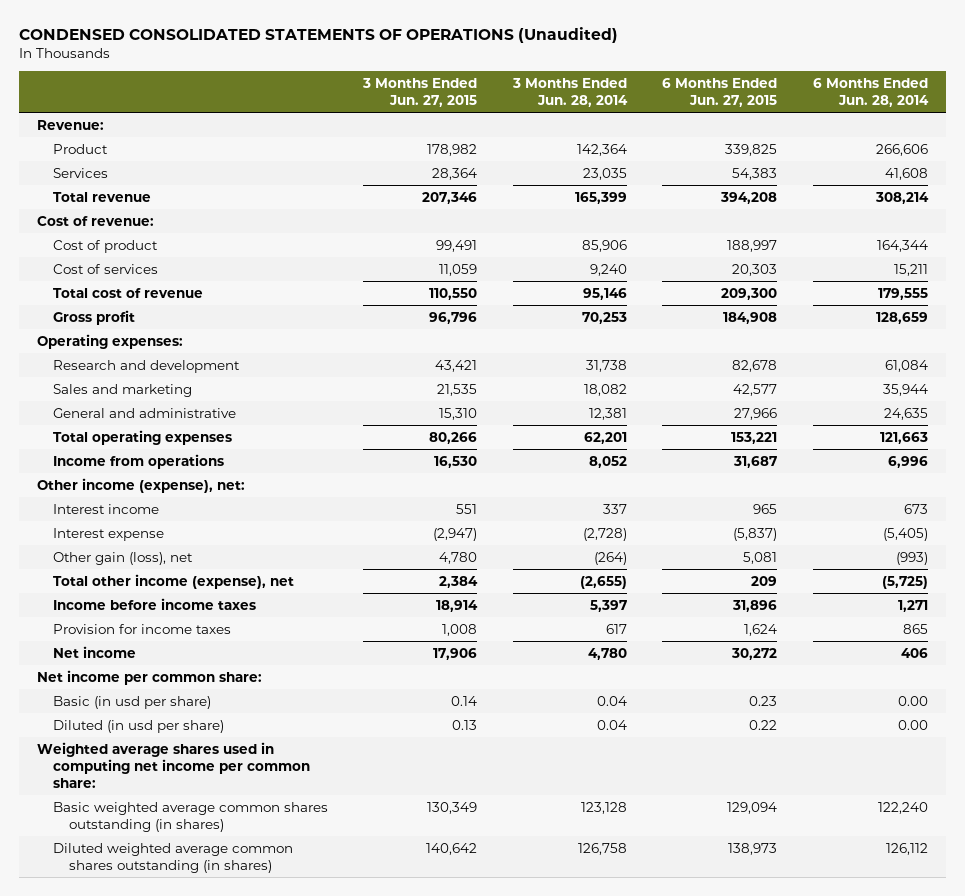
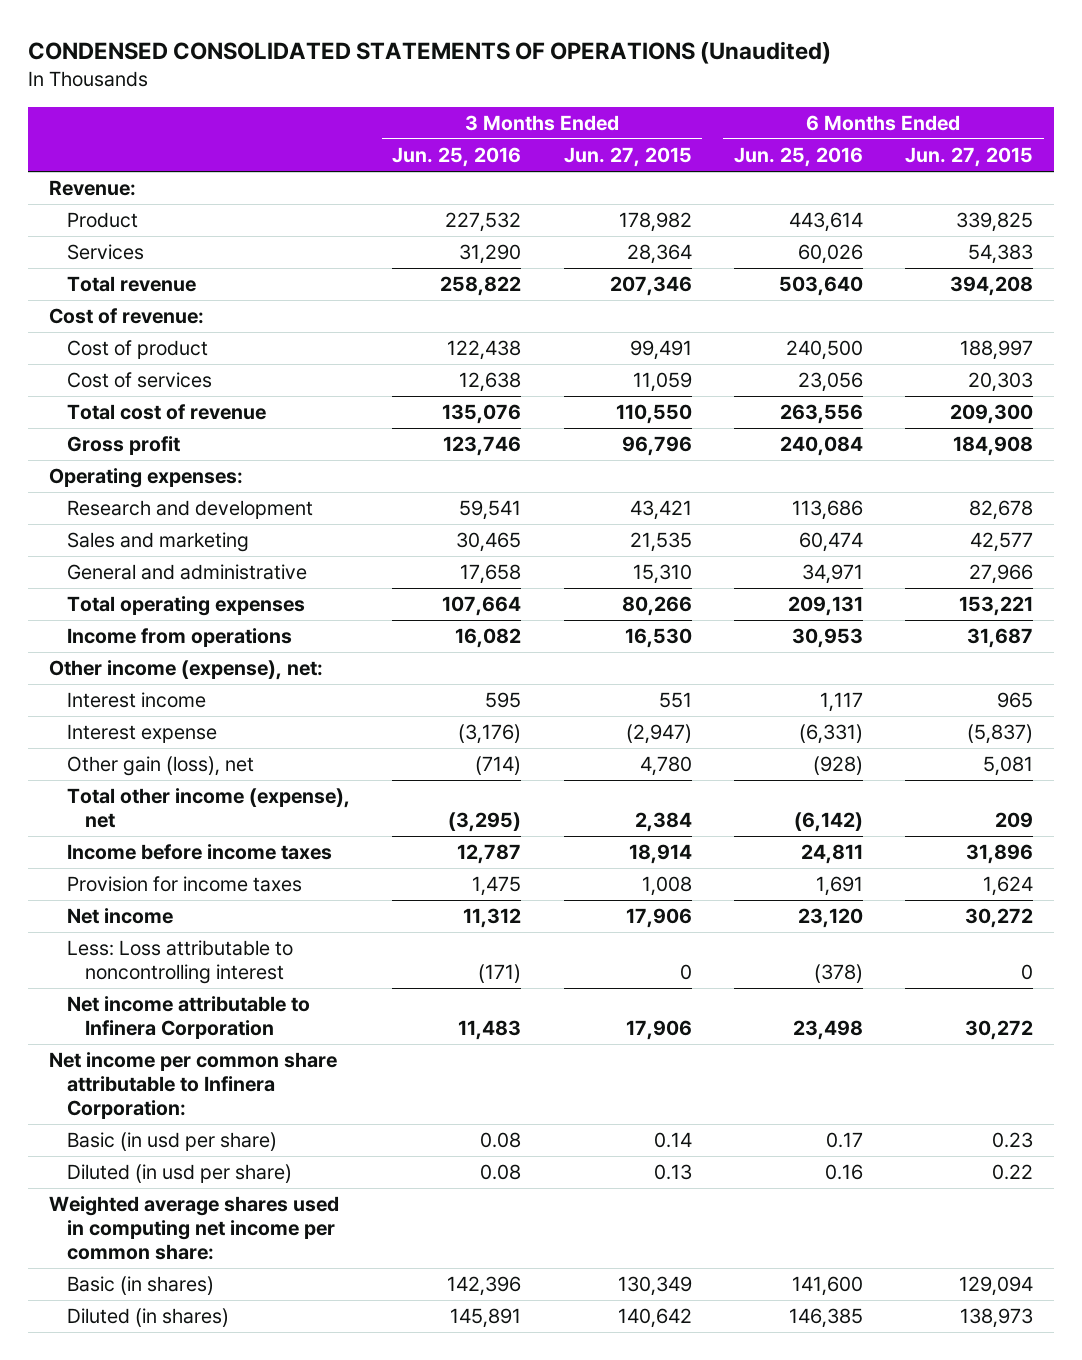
- | 3 Months Ended Jun. 27, 2015 | 3 Months Ended Jun. 28, 2014 | 6 Months Ended Jun. 27, 2015 | 6 Months Ended Jun. 28, 2014
+ | 3 Months Ended Jun. 25, 2016 | 3 Months Ended Jun. 27, 2015 | 6 Months Ended Jun. 25, 2016 | 6 Months Ended Jun. 27, 2015
- Net income per common share:
+ Less: Loss attributable to noncontrolling interest | (171) | 0 | (378) | 0
+ Net income attributable to Infinera Corporation | 11,483 | 17,906 | 23,498 | 30,272
+ Net income per common share attributable to Infinera Corporation:
- Basic weighted average common shares outstanding (in shares) | 130,349 | 123,128 | 129,094 | 122,240
- Diluted weighted average common shares outstanding (in shares) | 140,642 | 126,758 | 138,973 | 126,112
+ Basic (in shares) | 142,396 | 130,349 | 141,600 | 129,094
+ Diluted (in shares) | 145,891 | 140,642 | 146,385 | 138,973

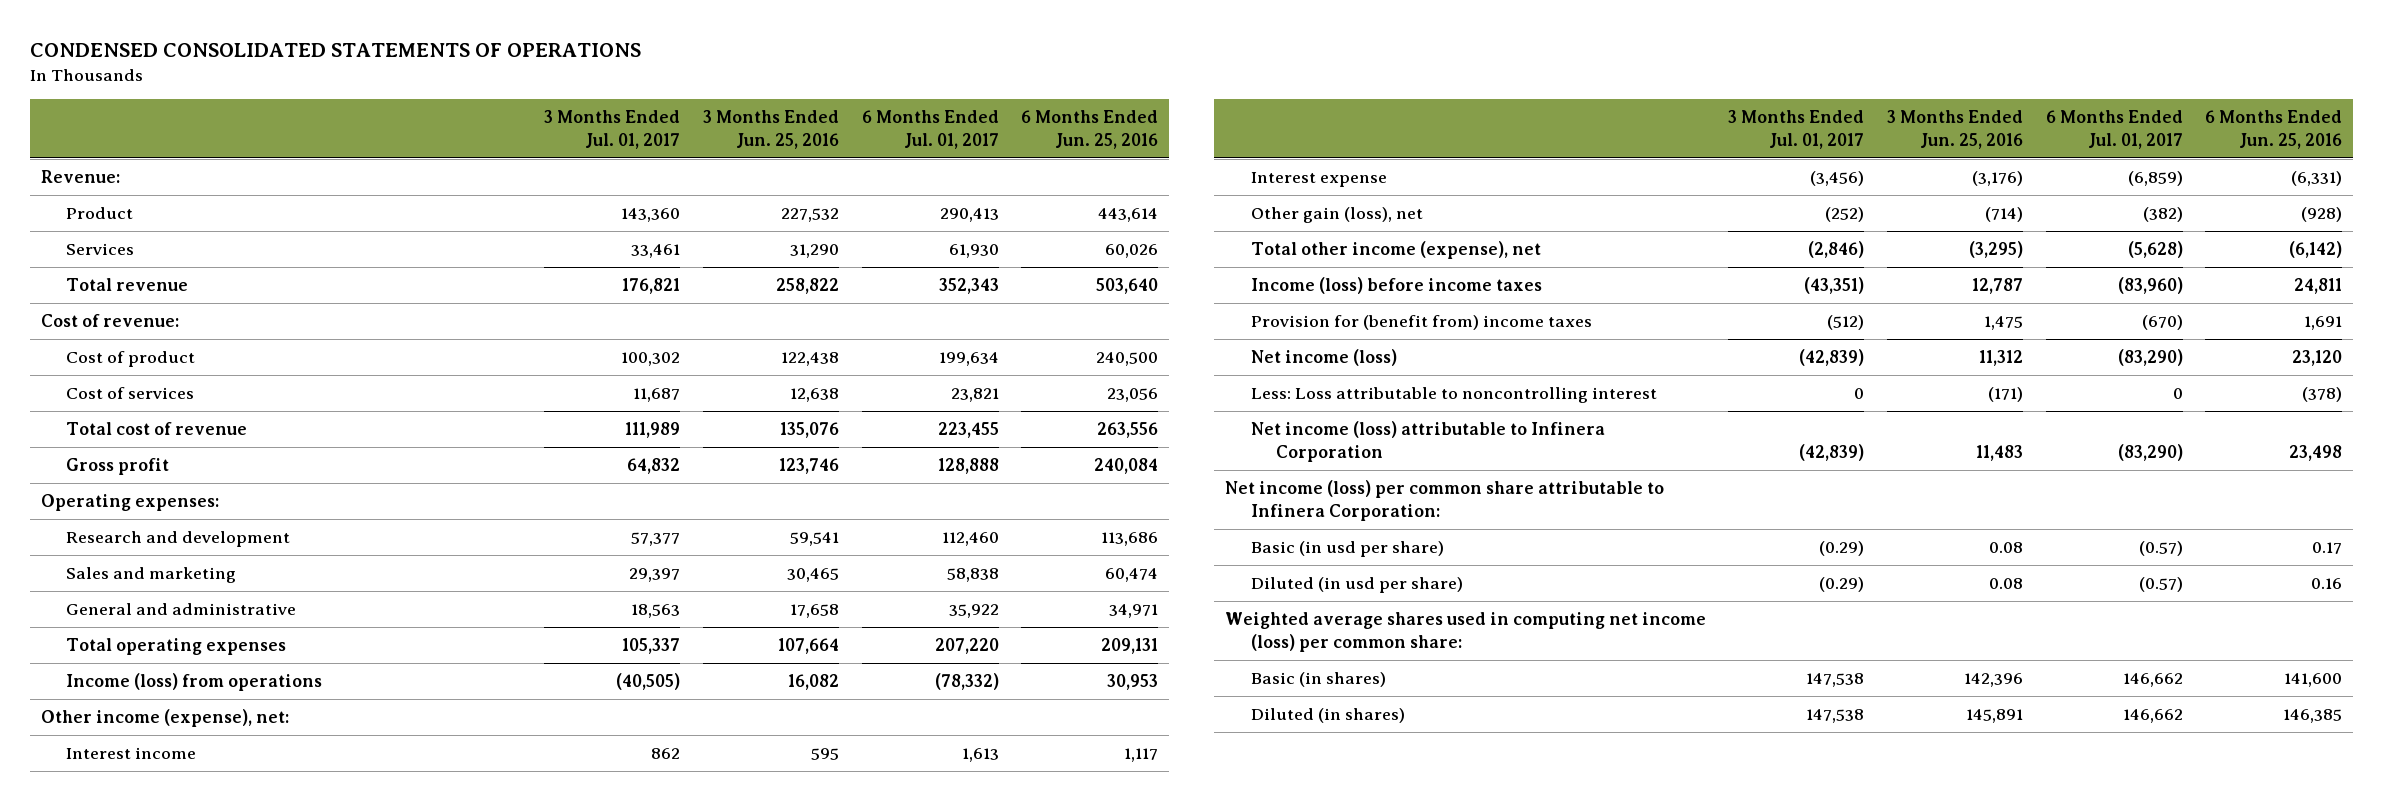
- CONDENSED CONSOLIDATED STATEMENTS OF OPERATIONS (Unaudited)
+ CONDENSED CONSOLIDATED STATEMENTS OF OPERATIONS
- | 3 Months Ended Jun. 25, 2016 | 3 Months Ended Jun. 27, 2015 | 6 Months Ended Jun. 25, 2016 | 6 Months Ended Jun. 27, 2015
+ | 3 Months Ended Jul. 01, 2017 | 3 Months Ended Jun. 25, 2016 | 6 Months Ended Jul. 01, 2017 | 6 Months Ended Jun. 25, 2016
- Income from operations | 16,082 | 16,530 | 30,953 | 31,687
+ Income (loss) from operations | (40,505) | 16,082 | (78,332) | 30,953
- Income before income taxes | 12,787 | 18,914 | 24,811 | 31,896
- Provision for income taxes | 1,475 | 1,008 | 1,691 | 1,624
- Net income | 11,312 | 17,906 | 23,120 | 30,272
+ Income (loss) before income taxes | (43,351) | 12,787 | (83,960) | 24,811
+ Provision for (benefit from) income taxes | (512) | 1,475 | (670) | 1,691
+ Net income (loss) | (42,839) | 11,312 | (83,290) | 23,120
- Net income attributable to Infinera Corporation | 11,483 | 17,906 | 23,498 | 30,272
- Net income per common share attributable to Infinera Corporation:
+ Net income (loss) attributable to Infinera Corporation | (42,839) | 11,483 | (83,290) | 23,498
+ Net income (loss) per common share attributable to Infinera Corporation:
- Weighted average shares used in computing net income per common share:
+ Weighted average shares used in computing net income (loss) per common share:

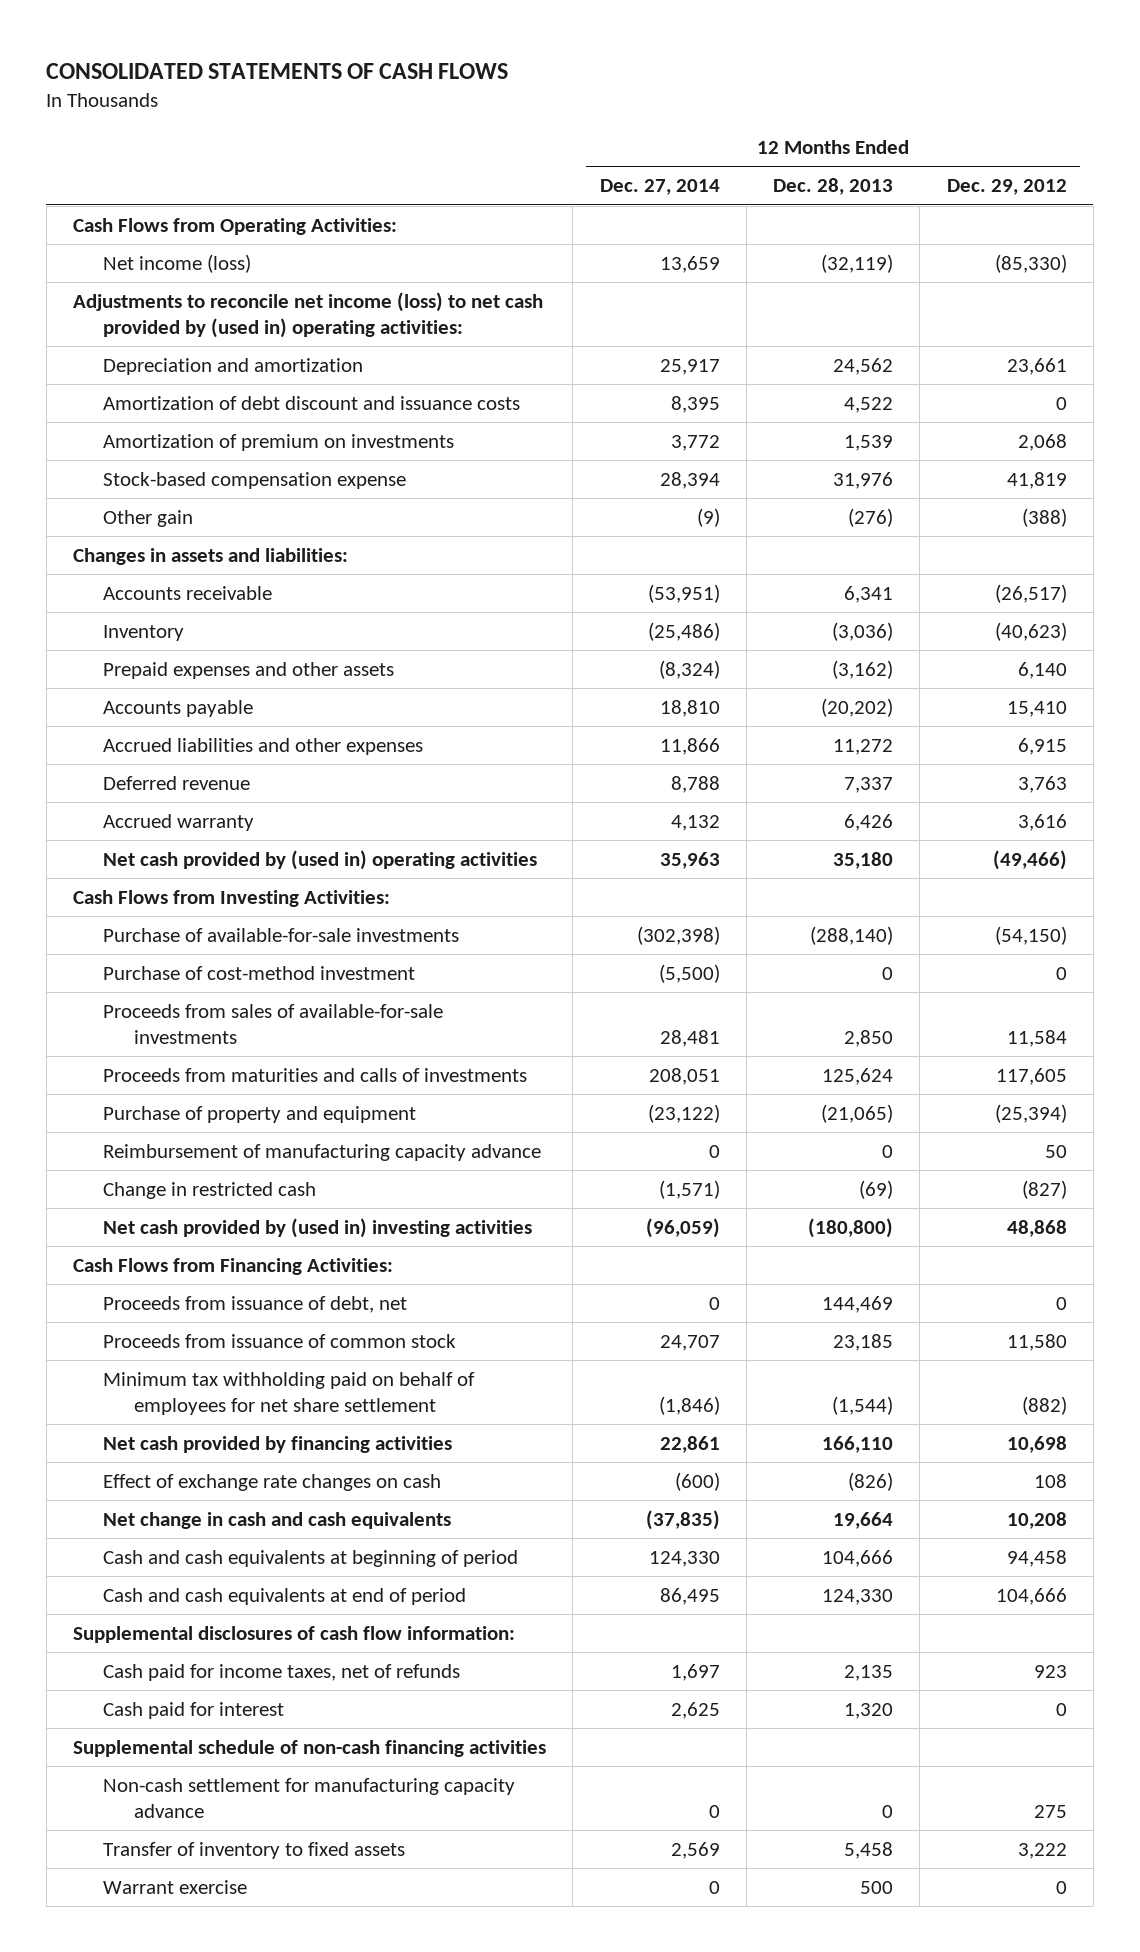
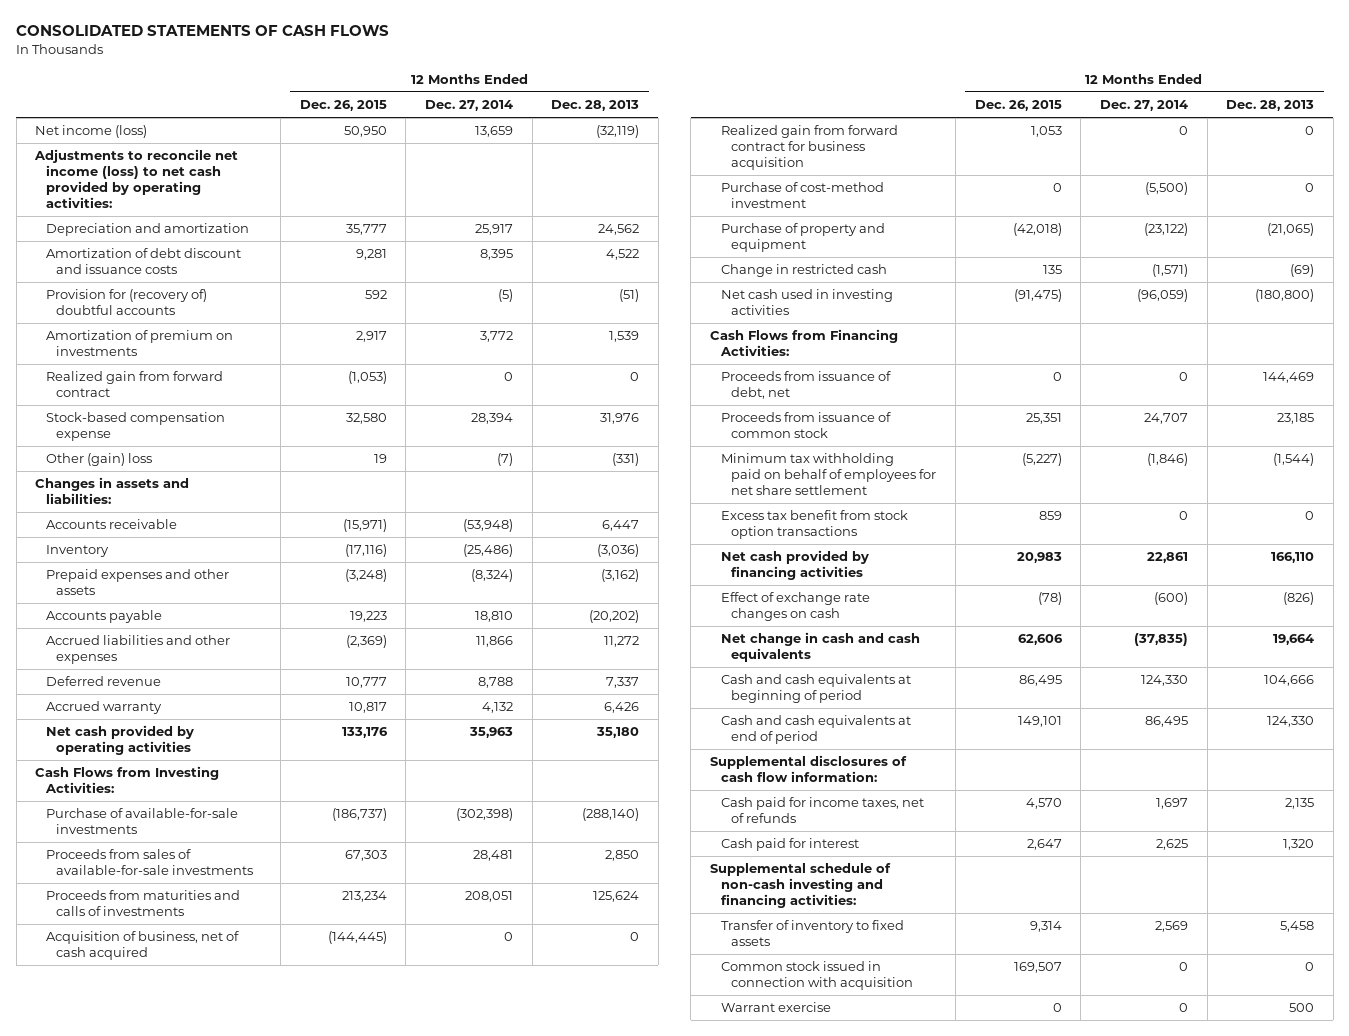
- | 12 Months Ended Dec. 27, 2014 | 12 Months Ended Dec. 28, 2013 | 12 Months Ended Dec. 29, 2012
+ | 12 Months Ended Dec. 26, 2015 | 12 Months Ended Dec. 27, 2014 | 12 Months Ended Dec. 28, 2013
- Cash Flows from Operating Activities:
- Adjustments to reconcile net income (loss) to net cash provided by (used in) operating activities:
+ Adjustments to reconcile net income (loss) to net cash provided by operating activities:
+ Provision for (recovery of) doubtful accounts | 592 | (5) | (51)
+ Realized gain from forward contract | (1,053) | 0 | 0
- Other gain | (9) | (276) | (388)
+ Other (gain) loss | 19 | (7) | (331)
- Accounts receivable | (53,951) | 6,341 | (26,517)
+ Accounts receivable | (15,971) | (53,948) | 6,447
- Net cash provided by (used in) operating activities | 35,963 | 35,180 | (49,466)
+ Net cash provided by operating activities | 133,176 | 35,963 | 35,180
+ Acquisition of business, net of cash acquired | (144,445) | 0 | 0
+ Realized gain from forward contract for business acquisition | 1,053 | 0 | 0
moved down: Purchase of cost-method investment | 0 | (5,500) | 0
- Reimbursement of manufacturing capacity advance | 0 | 0 | 50
- Net cash provided by (used in) investing activities | (96,059) | (180,800) | 48,868
+ Net cash used in investing activities | (91,475) | (96,059) | (180,800)
+ Excess tax benefit from stock option transactions | 859 | 0 | 0
- Supplemental schedule of non-cash financing activities
- Non-cash settlement for manufacturing capacity advance | 0 | 0 | 275
+ Supplemental schedule of non-cash investing and financing activities:
+ Common stock issued in connection with acquisition | 169,507 | 0 | 0

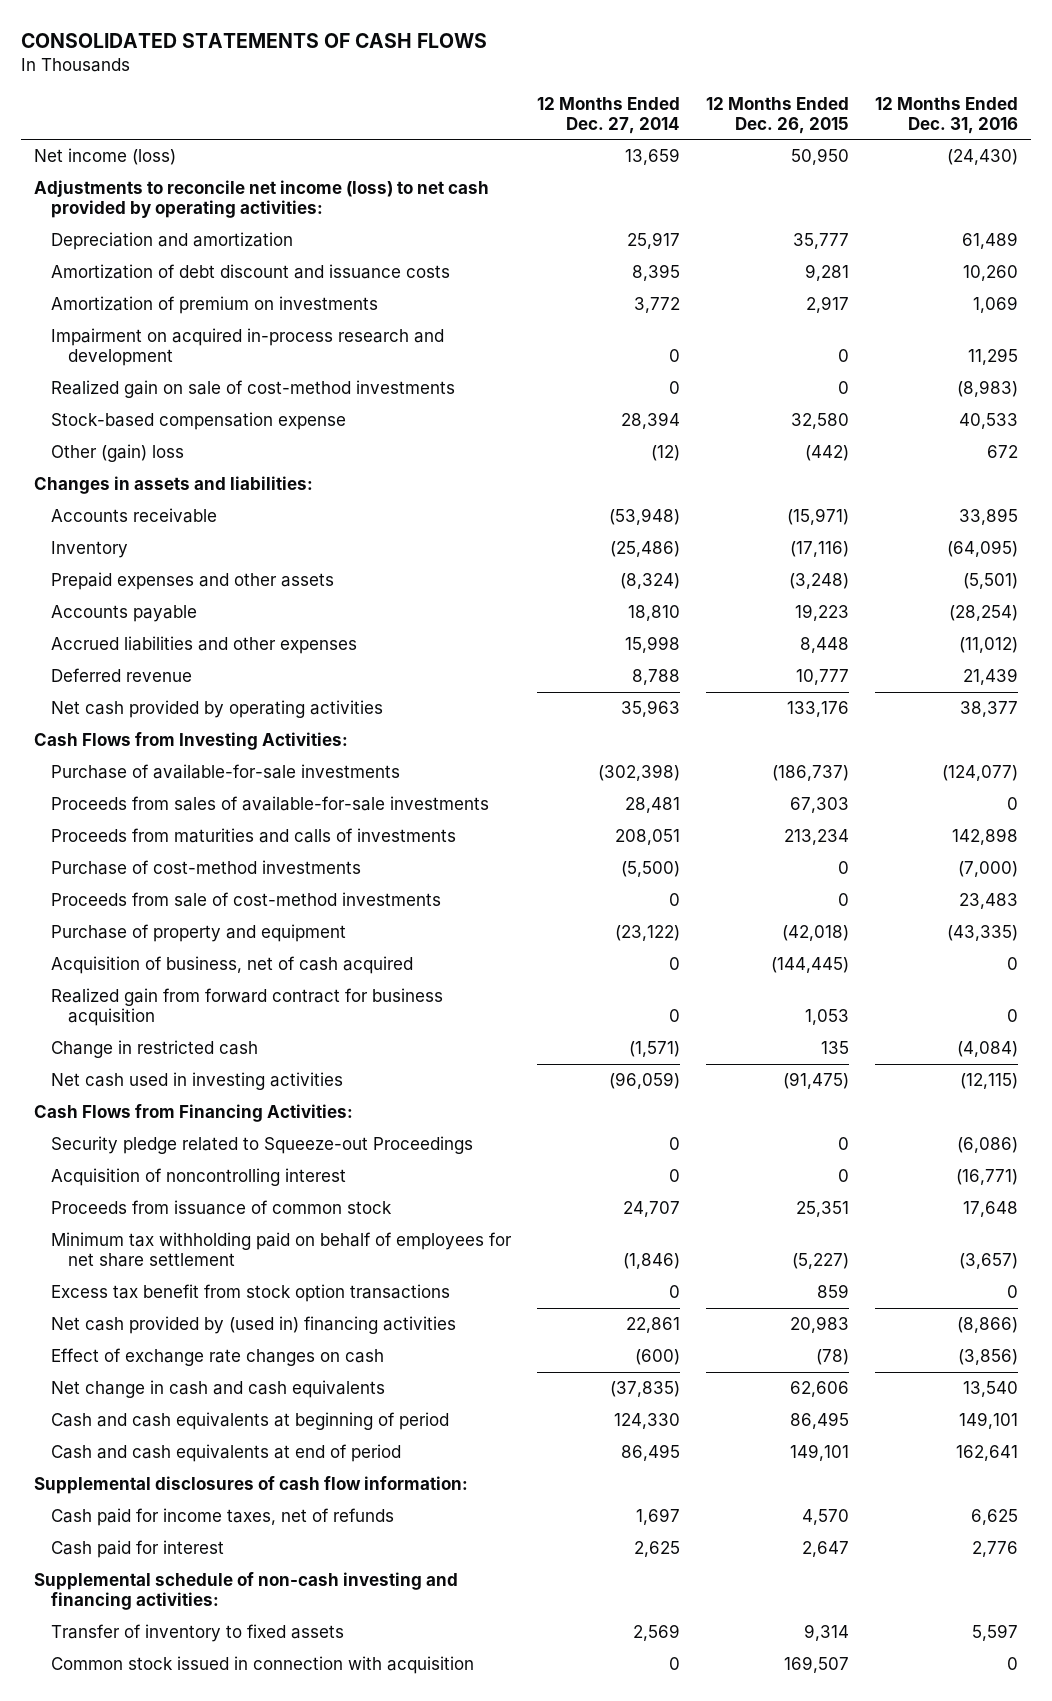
- | 12 Months Ended Dec. 26, 2015 | 12 Months Ended Dec. 27, 2014 | 12 Months Ended Dec. 28, 2013
+ | 12 Months Ended Dec. 27, 2014 | 12 Months Ended Dec. 26, 2015 | 12 Months Ended Dec. 31, 2016
- Provision for (recovery of) doubtful accounts | 592 | (5) | (51)
- Realized gain from forward contract | (1,053) | 0 | 0
+ Impairment on acquired in-process research and development | 0 | 0 | 11,295
+ Realized gain on sale of cost-method investments | 0 | 0 | (8,983)
- Other (gain) loss | 19 | (7) | (331)
+ Other (gain) loss | (12) | (442) | 672
- Accrued liabilities and other expenses | (2,369) | 11,866 | 11,272
+ Accrued liabilities and other expenses | 15,998 | 8,448 | (11,012)
- Accrued warranty | 10,817 | 4,132 | 6,426
+ Purchase of cost-method investments | (5,500) | 0 | (7,000)
+ Proceeds from sale of cost-method investments | 0 | 0 | 23,483
moved up: Purchase of property and equipment | (23,122) | (42,018) | (43,335)
- Purchase of cost-method investment | 0 | (5,500) | 0
- Proceeds from issuance of debt, net | 0 | 0 | 144,469
+ Security pledge related to Squeeze-out Proceedings | 0 | 0 | (6,086)
+ Acquisition of noncontrolling interest | 0 | 0 | (16,771)
- Net cash provided by financing activities | 20,983 | 22,861 | 166,110
+ Net cash provided by (used in) financing activities | 22,861 | 20,983 | (8,866)
- Warrant exercise | 0 | 0 | 500

